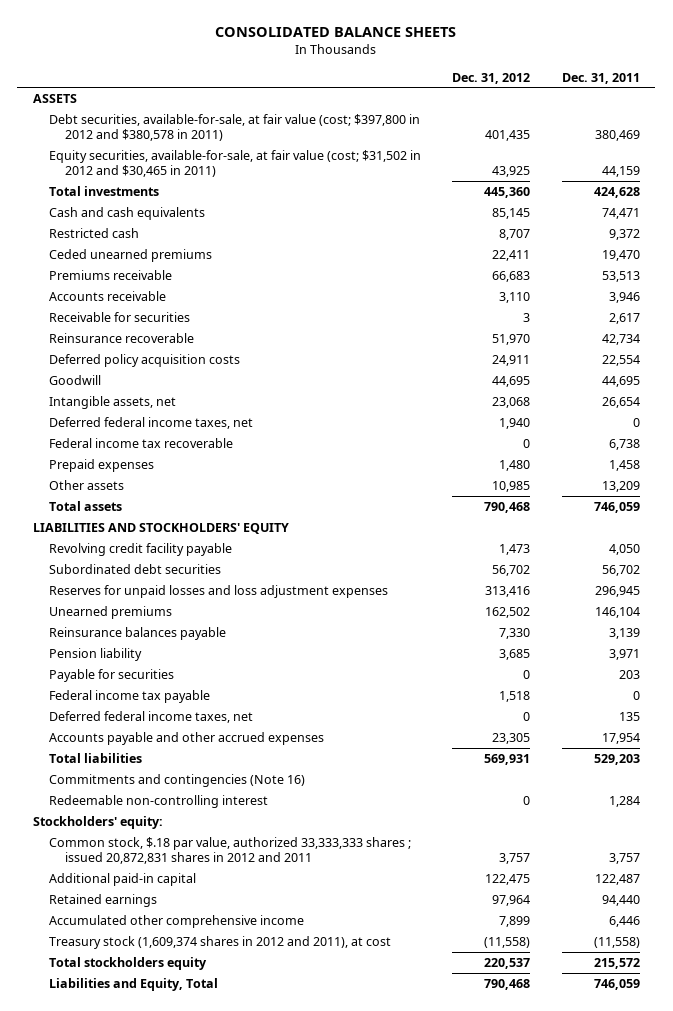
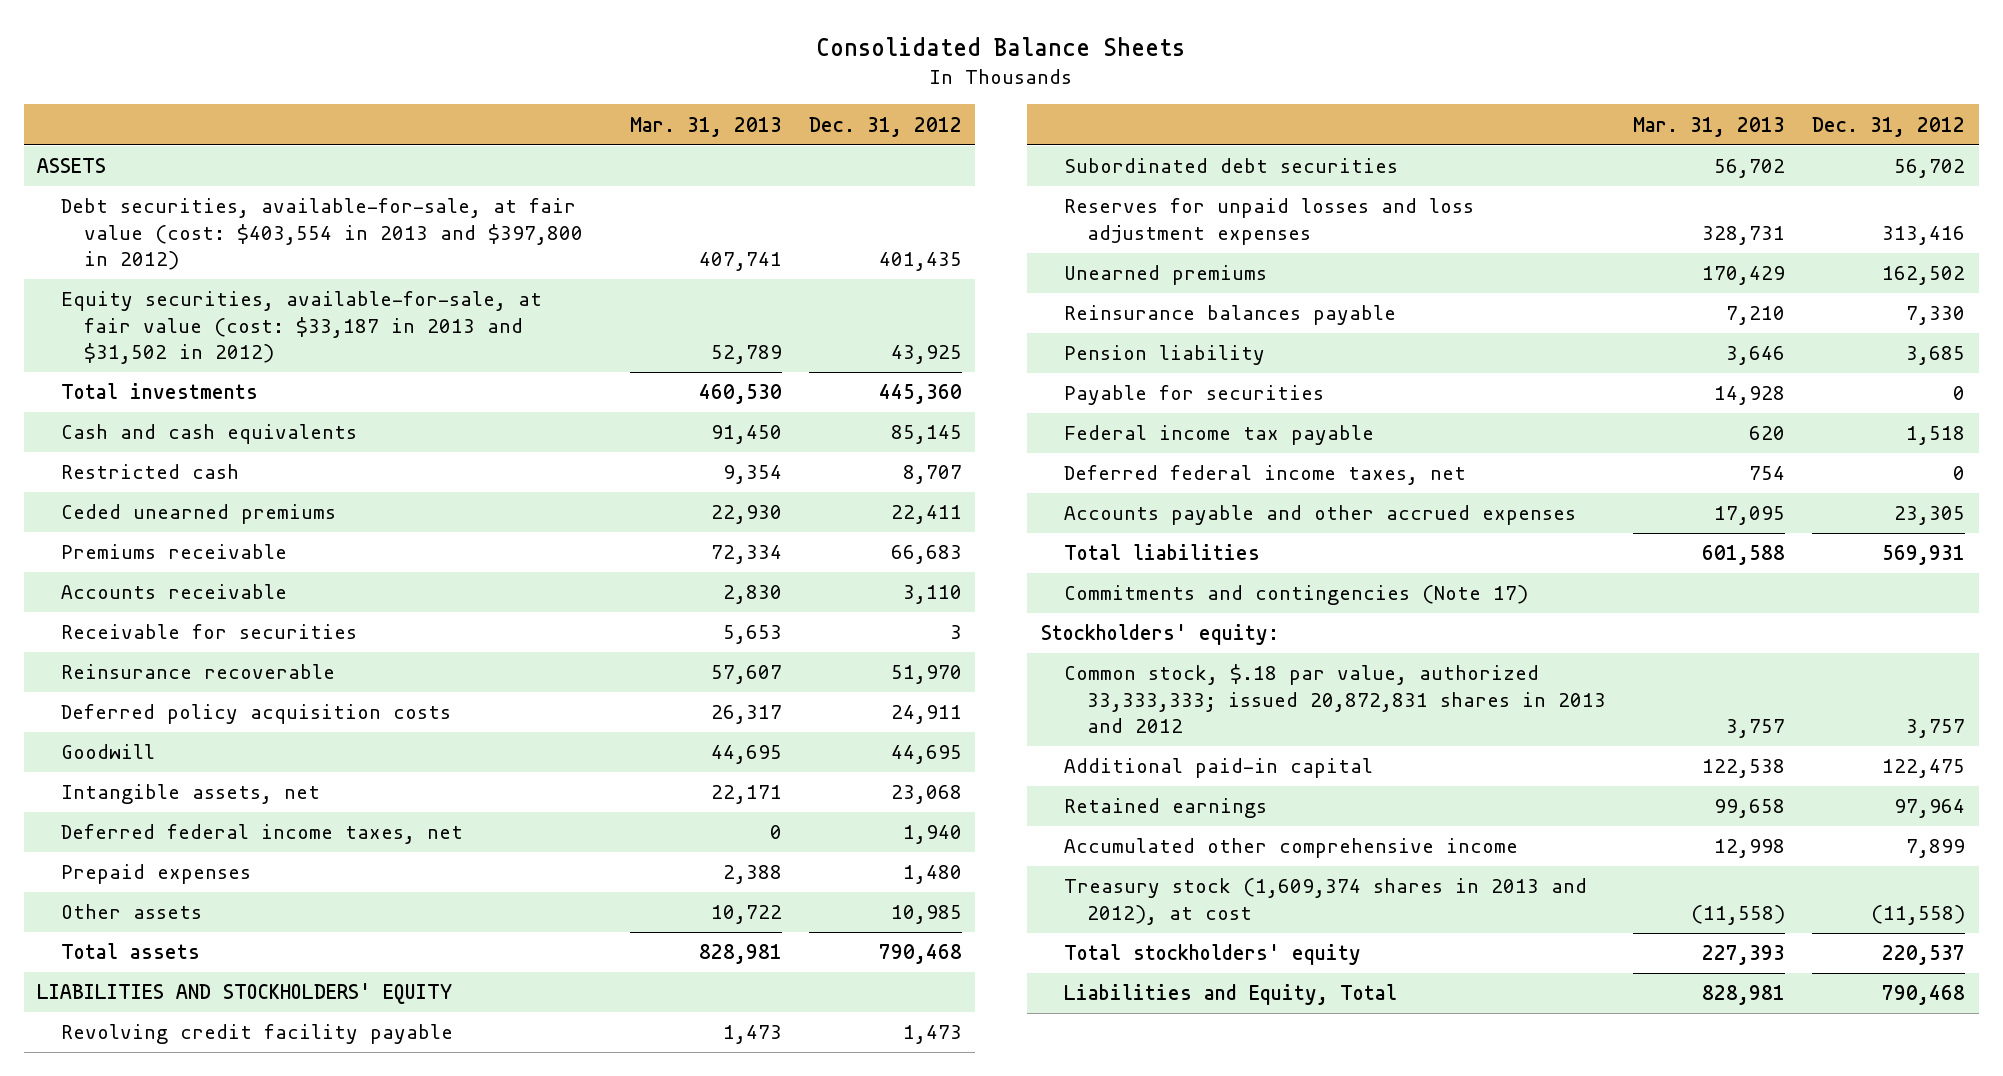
- CONSOLIDATED BALANCE SHEETS
+ Consolidated Balance Sheets
- | Dec. 31, 2012 | Dec. 31, 2011
+ | Mar. 31, 2013 | Dec. 31, 2012
- Debt securities, available-for-sale, at fair value (cost; $397,800 in 2012 and $380,578 in 2011) | 401,435 | 380,469
- Equity securities, available-for-sale, at fair value (cost; $31,502 in 2012 and $30,465 in 2011) | 43,925 | 44,159
+ Debt securities, available-for-sale, at fair value (cost: $403,554 in 2013 and $397,800 in 2012) | 407,741 | 401,435
+ Equity securities, available-for-sale, at fair value (cost: $33,187 in 2013 and $31,502 in 2012) | 52,789 | 43,925
- Federal income tax recoverable | 0 | 6,738
- Commitments and contingencies (Note 16)
- Redeemable non-controlling interest | 0 | 1,284
+ Commitments and contingencies (Note 17)
- Common stock, $.18 par value, authorized 33,333,333 shares ; issued 20,872,831 shares in 2012 and 2011 | 3,757 | 3,757
+ Common stock, $.18 par value, authorized 33,333,333; issued 20,872,831 shares in 2013 and 2012 | 3,757 | 3,757
- Treasury stock (1,609,374 shares in 2012 and 2011), at cost | (11,558) | (11,558)
- Total stockholders equity | 220,537 | 215,572
+ Treasury stock (1,609,374 shares in 2013 and 2012), at cost | (11,558) | (11,558)
+ Total stockholders' equity | 227,393 | 220,537

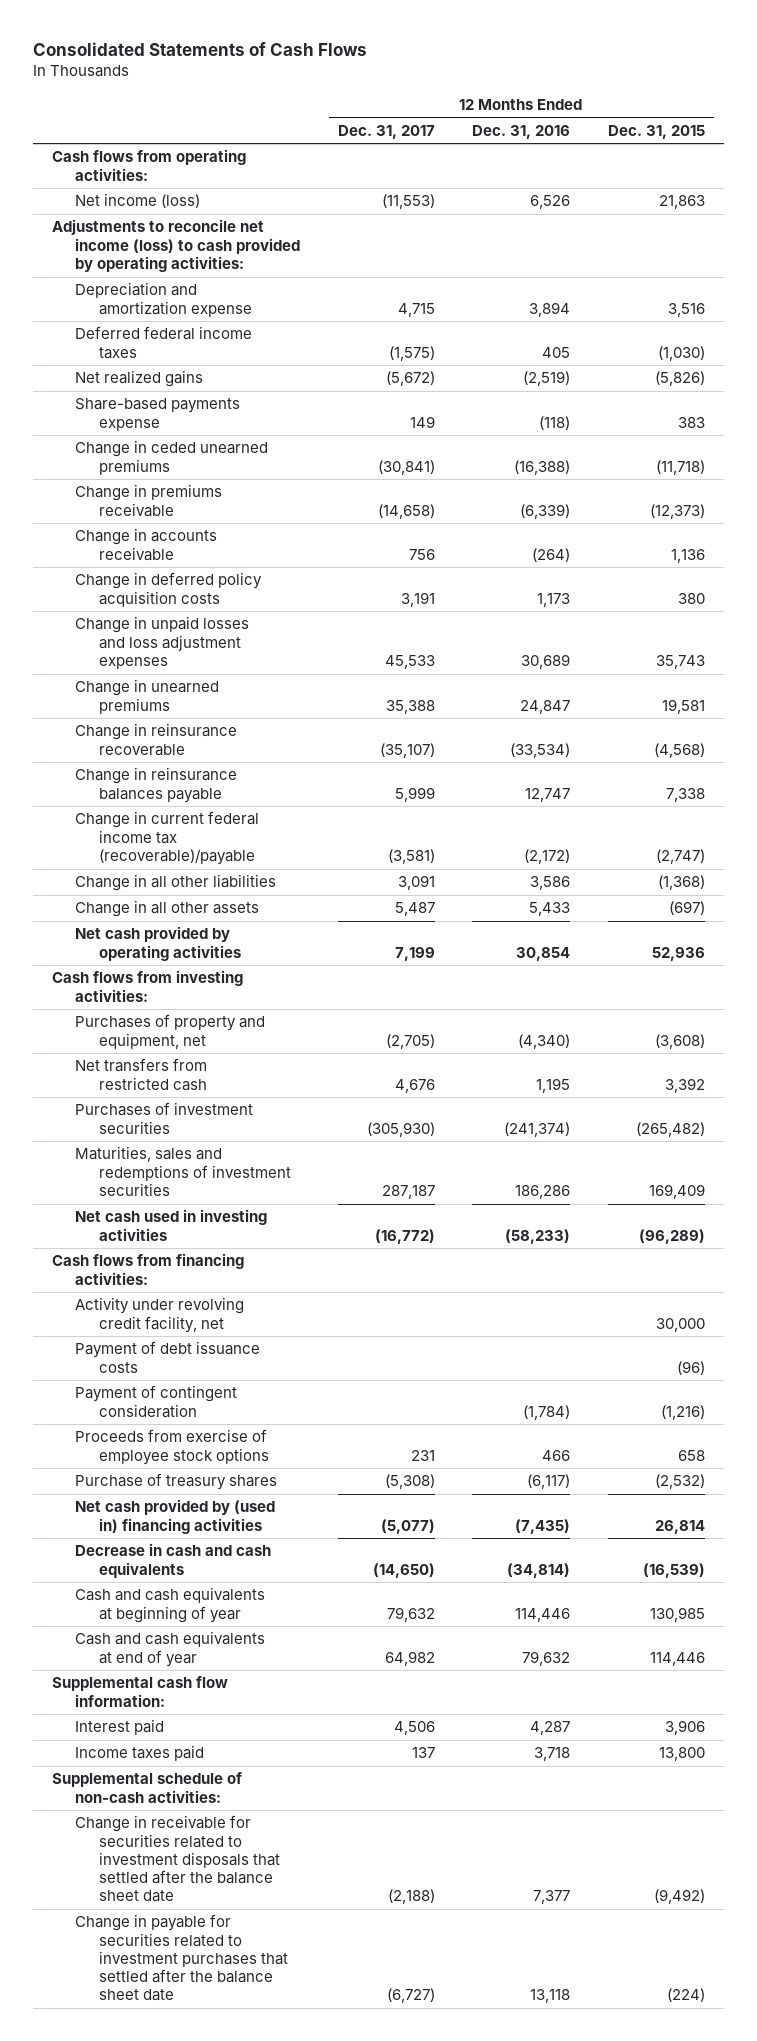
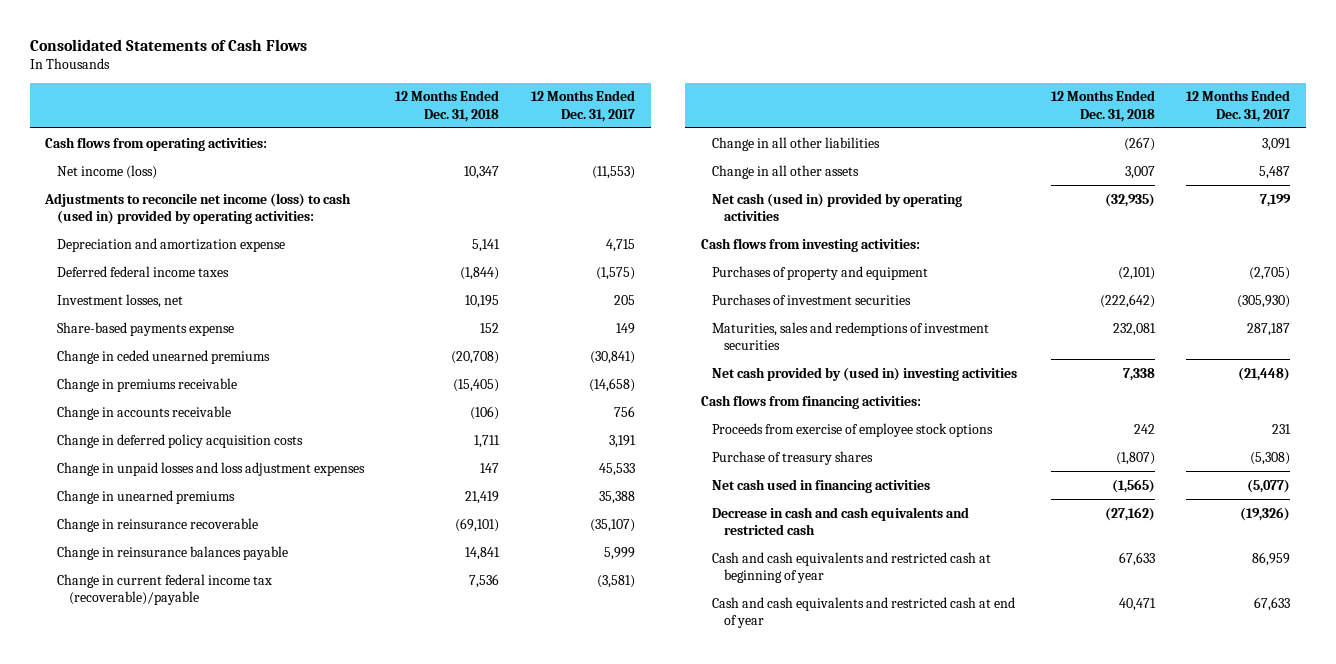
- | 12 Months Ended Dec. 31, 2017 | 12 Months Ended Dec. 31, 2016 | 12 Months Ended Dec. 31, 2015
+ | 12 Months Ended Dec. 31, 2018 | 12 Months Ended Dec. 31, 2017
- Adjustments to reconcile net income (loss) to cash provided by operating activities:
+ Adjustments to reconcile net income (loss) to cash (used in) provided by operating activities:
- Net realized gains | (5,672) | (2,519) | (5,826)
+ Investment losses, net | 10,195 | 205
- Net cash provided by operating activities | 7,199 | 30,854 | 52,936
+ Net cash (used in) provided by operating activities | (32,935) | 7,199
- Purchases of property and equipment, net | (2,705) | (4,340) | (3,608)
- Net transfers from restricted cash | 4,676 | 1,195 | 3,392
+ Purchases of property and equipment | (2,101) | (2,705)
- Net cash used in investing activities | (16,772) | (58,233) | (96,289)
+ Net cash provided by (used in) investing activities | 7,338 | (21,448)
- Activity under revolving credit facility, net | | | 30,000
- Payment of debt issuance costs | | | (96)
- Payment of contingent consideration | | (1,784) | (1,216)
- Net cash provided by (used in) financing activities | (5,077) | (7,435) | 26,814
- Decrease in cash and cash equivalents | (14,650) | (34,814) | (16,539)
- Cash and cash equivalents at beginning of year | 79,632 | 114,446 | 130,985
- Cash and cash equivalents at end of year | 64,982 | 79,632 | 114,446
- Supplemental cash flow information:
- Interest paid | 4,506 | 4,287 | 3,906
- Income taxes paid | 137 | 3,718 | 13,800
- Supplemental schedule of non-cash activities:
- Change in receivable for securities related to investment disposals that settled after the balance sheet date | (2,188) | 7,377 | (9,492)
- Change in payable for securities related to investment purchases that settled after the balance sheet date | (6,727) | 13,118 | (224)
+ Net cash used in financing activities | (1,565) | (5,077)
+ Decrease in cash and cash equivalents and restricted cash | (27,162) | (19,326)
+ Cash and cash equivalents and restricted cash at beginning of year | 67,633 | 86,959
+ Cash and cash equivalents and restricted cash at end of year | 40,471 | 67,633

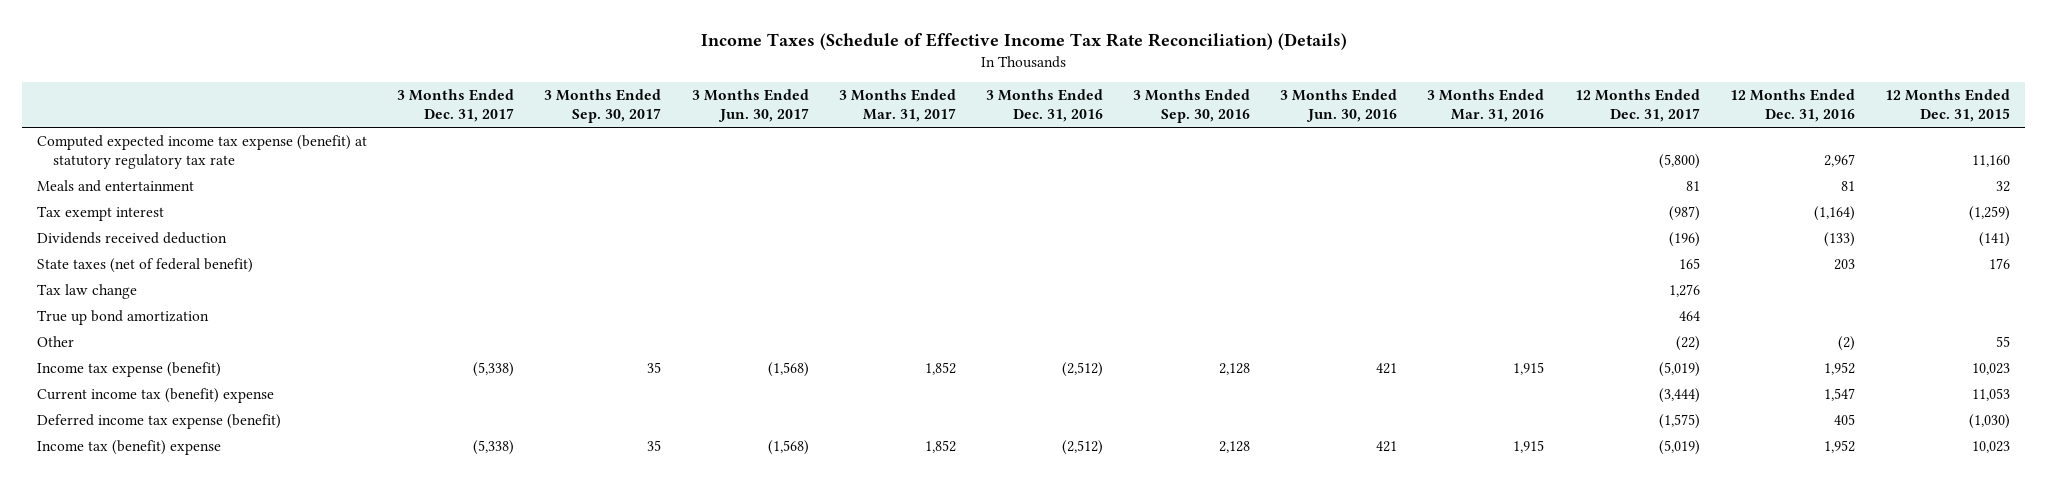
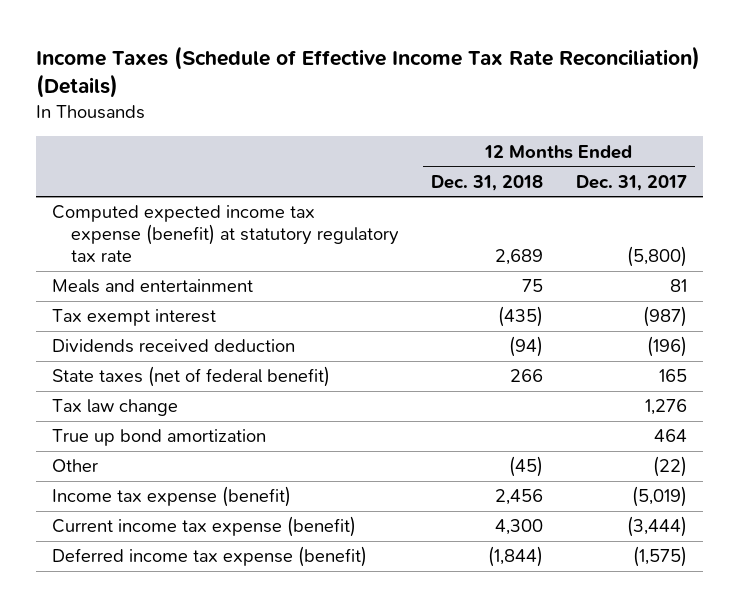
- | 3 Months Ended Dec. 31, 2017 | 3 Months Ended Sep. 30, 2017 | 3 Months Ended Jun. 30, 2017 | 3 Months Ended Mar. 31, 2017 | 3 Months Ended Dec. 31, 2016 | 3 Months Ended Sep. 30, 2016 | 3 Months Ended Jun. 30, 2016 | 3 Months Ended Mar. 31, 2016 | 12 Months Ended Dec. 31, 2017 | 12 Months Ended Dec. 31, 2016 | 12 Months Ended Dec. 31, 2015
+ | 12 Months Ended Dec. 31, 2018 | 12 Months Ended Dec. 31, 2017
- Current income tax (benefit) expense | | | | | | | | | (3,444) | 1,547 | 11,053
+ Current income tax expense (benefit) | 4,300 | (3,444)
- Income tax (benefit) expense | (5,338) | 35 | (1,568) | 1,852 | (2,512) | 2,128 | 421 | 1,915 | (5,019) | 1,952 | 10,023

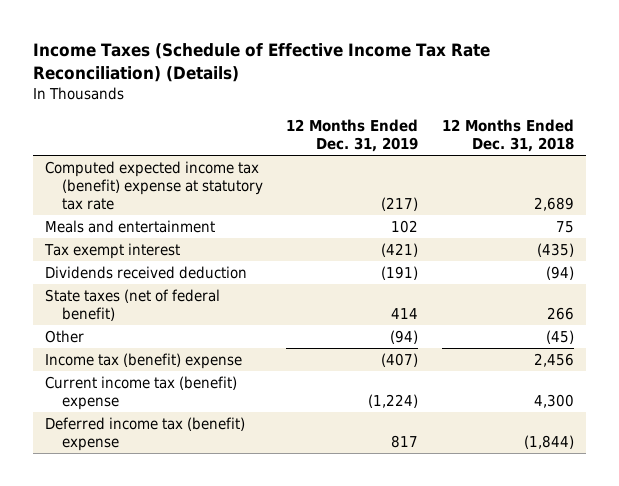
- | 12 Months Ended Dec. 31, 2018 | 12 Months Ended Dec. 31, 2017
+ | 12 Months Ended Dec. 31, 2019 | 12 Months Ended Dec. 31, 2018
- Computed expected income tax expense (benefit) at statutory regulatory tax rate | 2,689 | (5,800)
+ Computed expected income tax (benefit) expense at statutory tax rate | (217) | 2,689
- Tax law change | | 1,276
- True up bond amortization | | 464
- Income tax expense (benefit) | 2,456 | (5,019)
- Current income tax expense (benefit) | 4,300 | (3,444)
- Deferred income tax expense (benefit) | (1,844) | (1,575)
+ Income tax (benefit) expense | (407) | 2,456
+ Current income tax (benefit) expense | (1,224) | 4,300
+ Deferred income tax (benefit) expense | 817 | (1,844)

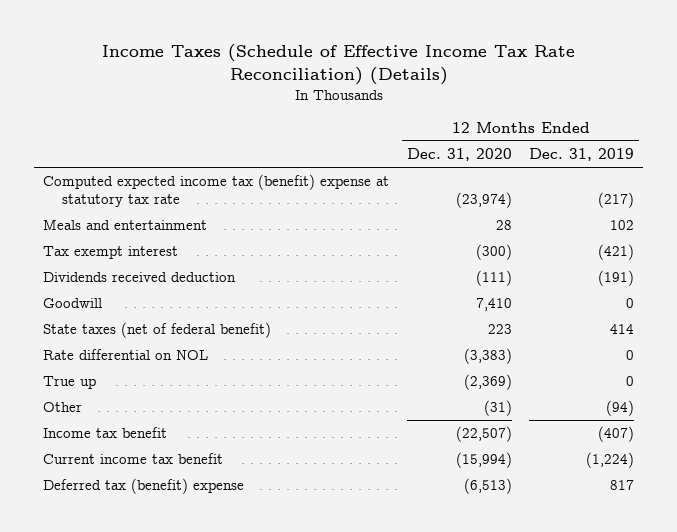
- | 12 Months Ended Dec. 31, 2019 | 12 Months Ended Dec. 31, 2018
+ | 12 Months Ended Dec. 31, 2020 | 12 Months Ended Dec. 31, 2019
+ Goodwill | 7,410 | 0
+ Rate differential on NOL | (3,383) | 0
+ True up | (2,369) | 0
- Income tax (benefit) expense | (407) | 2,456
- Current income tax (benefit) expense | (1,224) | 4,300
- Deferred income tax (benefit) expense | 817 | (1,844)
+ Income tax benefit | (22,507) | (407)
+ Current income tax benefit | (15,994) | (1,224)
+ Deferred tax (benefit) expense | (6,513) | 817

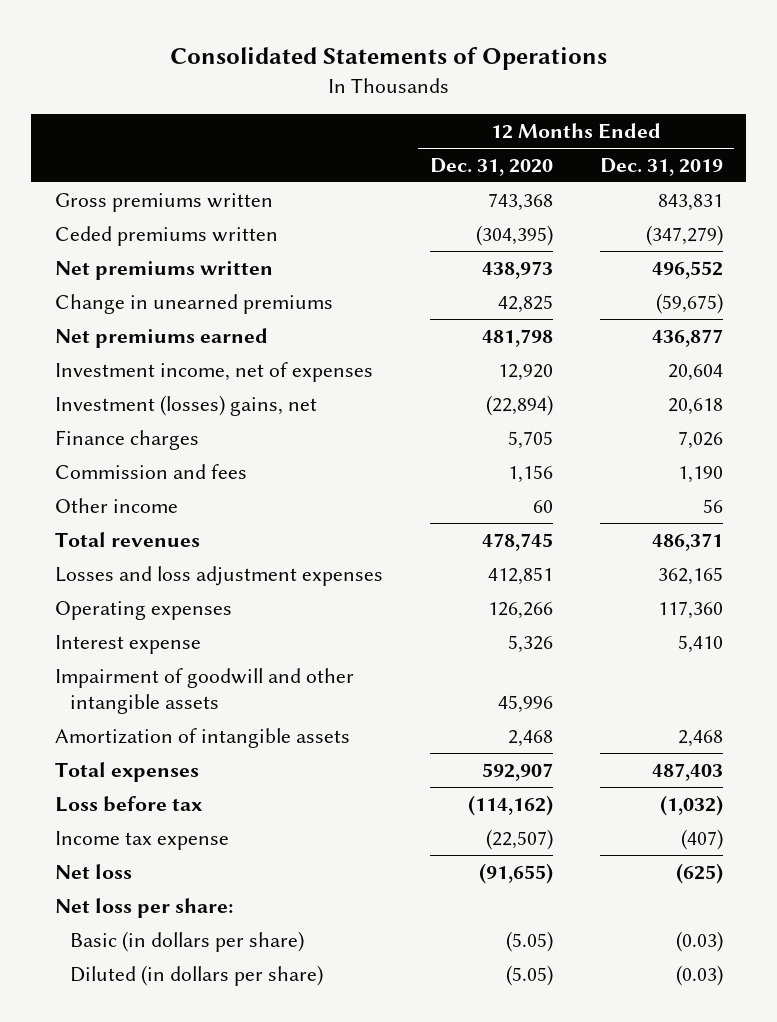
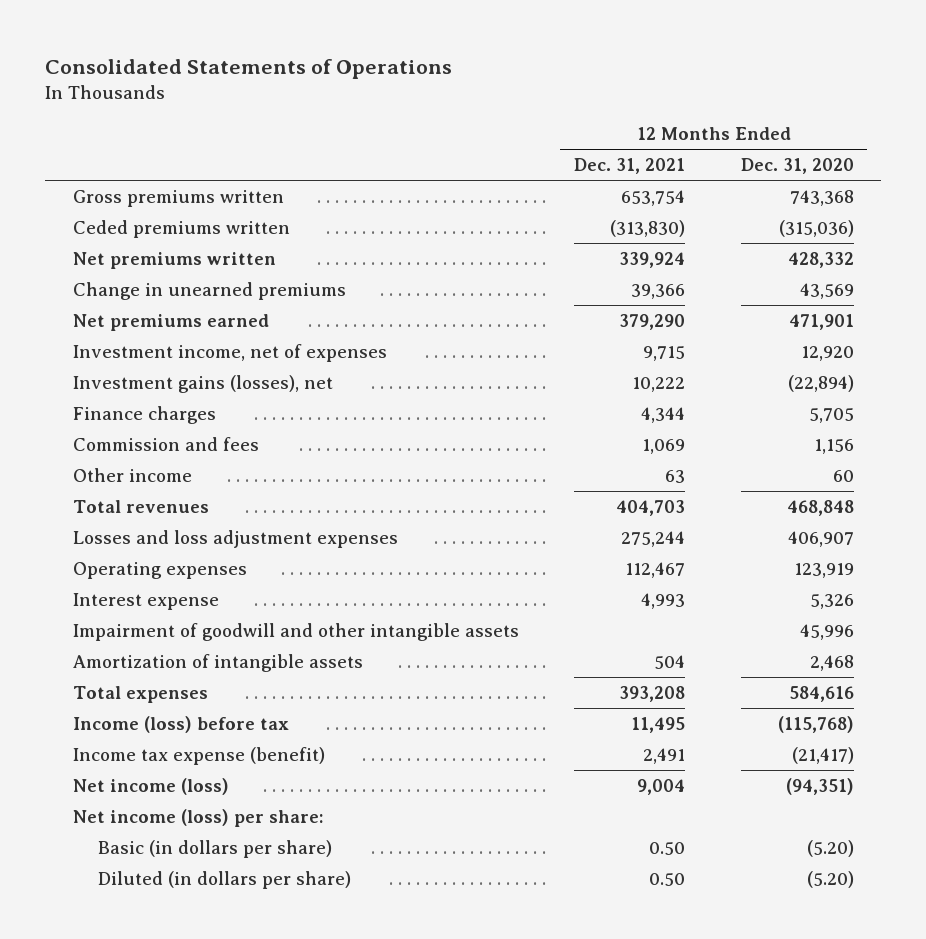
- | 12 Months Ended Dec. 31, 2020 | 12 Months Ended Dec. 31, 2019
+ | 12 Months Ended Dec. 31, 2021 | 12 Months Ended Dec. 31, 2020
- Ceded premiums written | (304,395) | (347,279)
- Net premiums written | 438,973 | 496,552
- Change in unearned premiums | 42,825 | (59,675)
- Net premiums earned | 481,798 | 436,877
+ Ceded premiums written | (313,830) | (315,036)
+ Net premiums written | 339,924 | 428,332
+ Change in unearned premiums | 39,366 | 43,569
+ Net premiums earned | 379,290 | 471,901
- Investment (losses) gains, net | (22,894) | 20,618
+ Investment gains (losses), net | 10,222 | (22,894)
- Total revenues | 478,745 | 486,371
- Losses and loss adjustment expenses | 412,851 | 362,165
- Operating expenses | 126,266 | 117,360
+ Total revenues | 404,703 | 468,848
+ Losses and loss adjustment expenses | 275,244 | 406,907
+ Operating expenses | 112,467 | 123,919
- Total expenses | 592,907 | 487,403
- Loss before tax | (114,162) | (1,032)
- Income tax expense | (22,507) | (407)
- Net loss | (91,655) | (625)
- Net loss per share:
- Basic (in dollars per share) | (5.05) | (0.03)
- Diluted (in dollars per share) | (5.05) | (0.03)
+ Total expenses | 393,208 | 584,616
+ Income (loss) before tax | 11,495 | (115,768)
+ Income tax expense (benefit) | 2,491 | (21,417)
+ Net income (loss) | 9,004 | (94,351)
+ Net income (loss) per share:
+ Basic (in dollars per share) | 0.50 | (5.20)
+ Diluted (in dollars per share) | 0.50 | (5.20)

